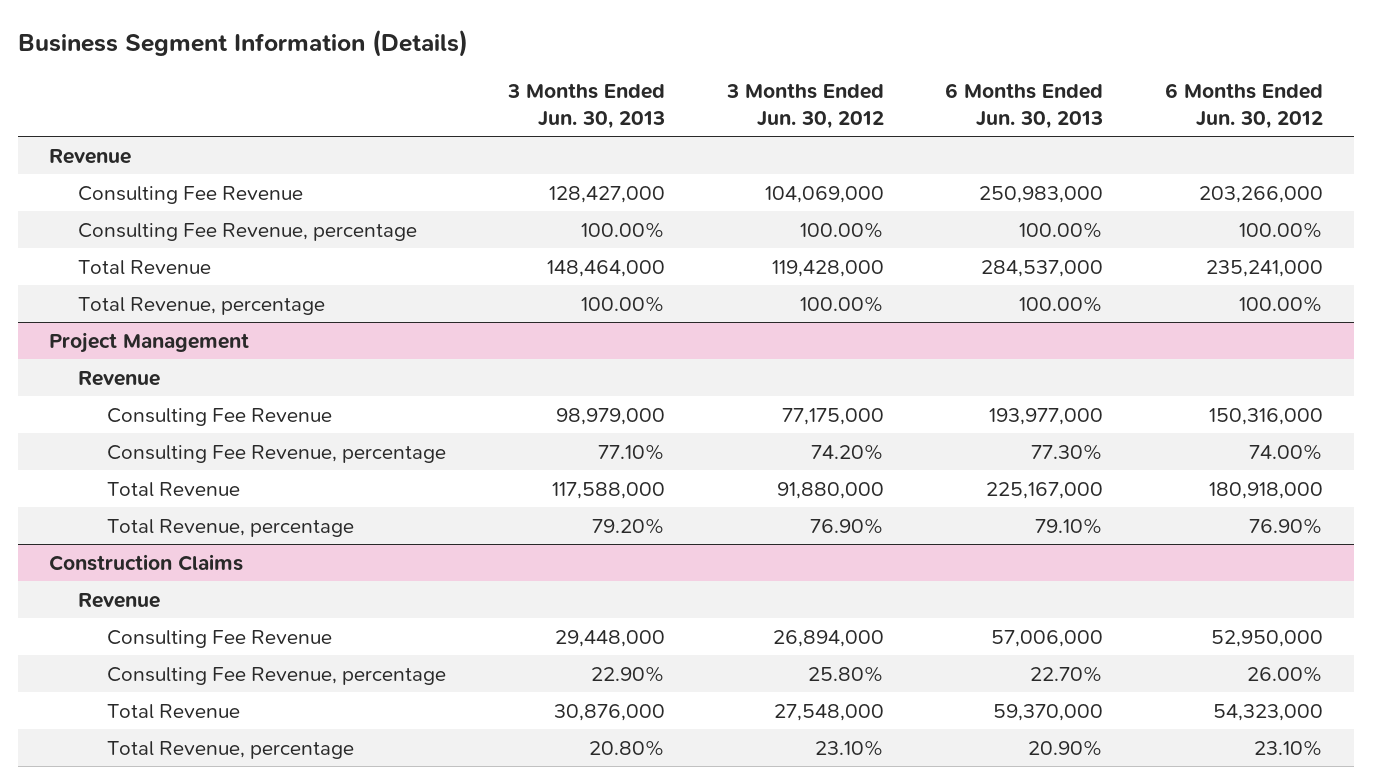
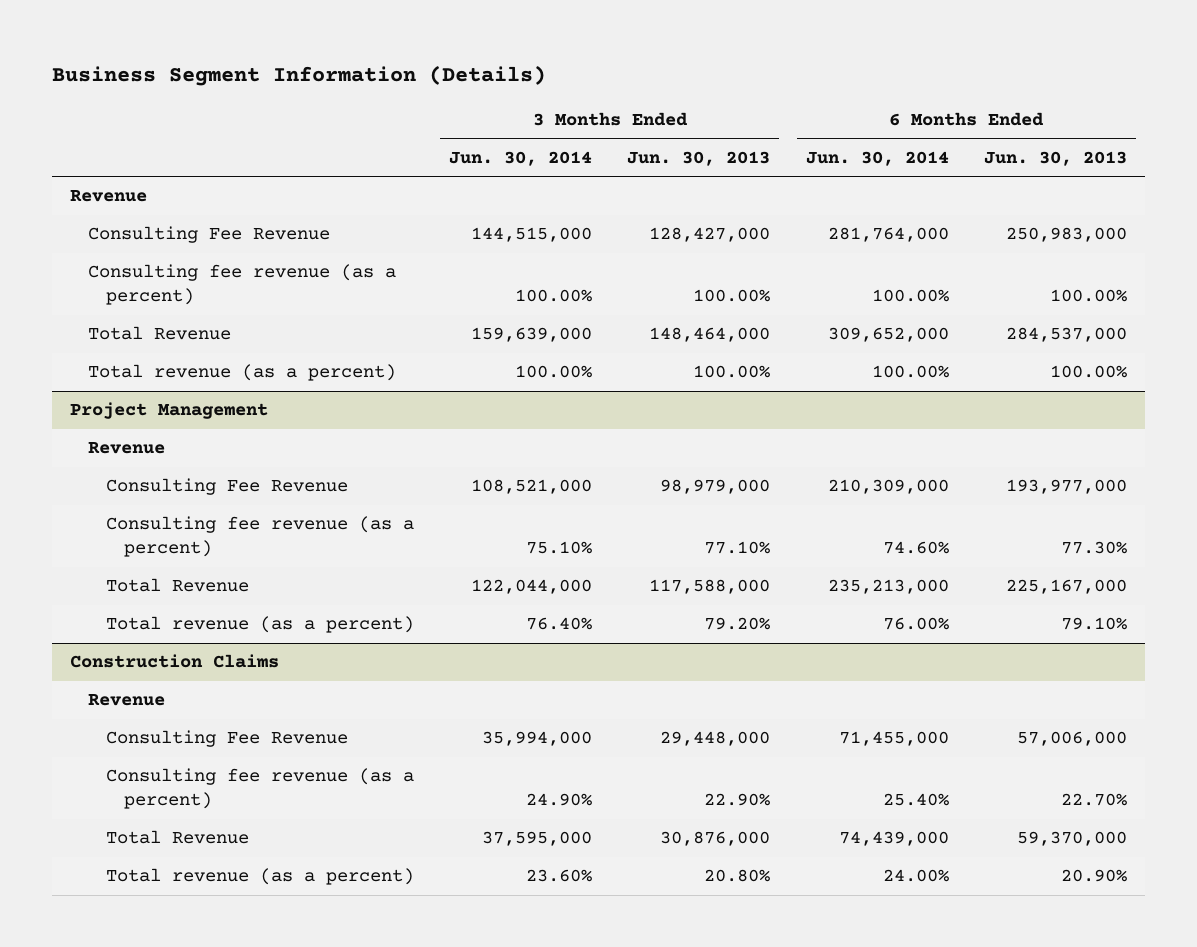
- | 3 Months Ended Jun. 30, 2013 | 3 Months Ended Jun. 30, 2012 | 6 Months Ended Jun. 30, 2013 | 6 Months Ended Jun. 30, 2012
+ | 3 Months Ended Jun. 30, 2014 | 3 Months Ended Jun. 30, 2013 | 6 Months Ended Jun. 30, 2014 | 6 Months Ended Jun. 30, 2013
- Consulting Fee Revenue, percentage | 100.00% | 100.00% | 100.00% | 100.00%
+ Consulting fee revenue (as a percent) | 100.00% | 100.00% | 100.00% | 100.00%
- Total Revenue, percentage | 100.00% | 100.00% | 100.00% | 100.00%
+ Total revenue (as a percent) | 100.00% | 100.00% | 100.00% | 100.00%
@ Project Management
- Consulting Fee Revenue, percentage | 77.10% | 74.20% | 77.30% | 74.00%
+ Consulting fee revenue (as a percent) | 75.10% | 77.10% | 74.60% | 77.30%
- Total Revenue, percentage | 79.20% | 76.90% | 79.10% | 76.90%
+ Total revenue (as a percent) | 76.40% | 79.20% | 76.00% | 79.10%
@ Construction Claims
- Consulting Fee Revenue, percentage | 22.90% | 25.80% | 22.70% | 26.00%
+ Consulting fee revenue (as a percent) | 24.90% | 22.90% | 25.40% | 22.70%
- Total Revenue, percentage | 20.80% | 23.10% | 20.90% | 23.10%
+ Total revenue (as a percent) | 23.60% | 20.80% | 24.00% | 20.90%

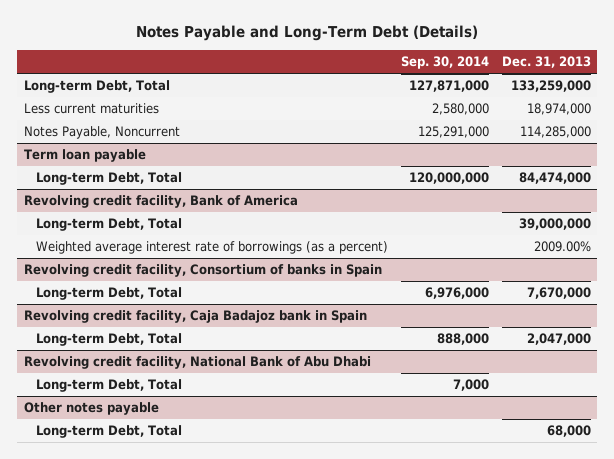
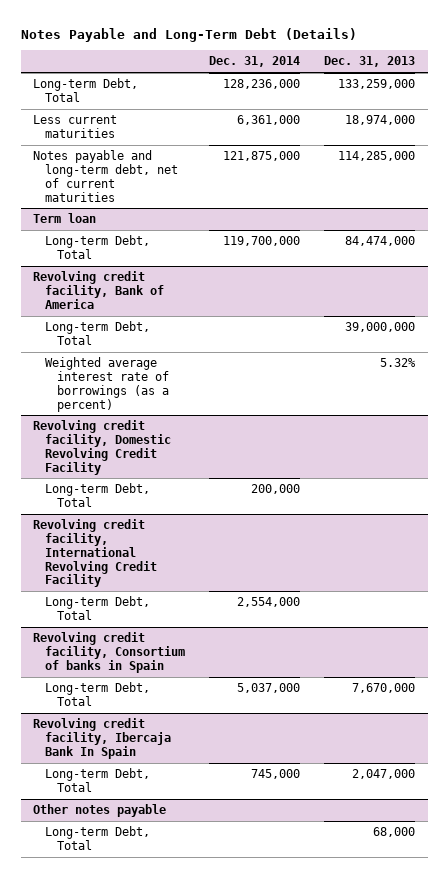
- | Sep. 30, 2014 | Dec. 31, 2013
+ | Dec. 31, 2014 | Dec. 31, 2013
- Notes Payable, Noncurrent | 125,291,000 | 114,285,000
- Term loan payable
+ Notes payable and long-term debt, net of current maturities | 121,875,000 | 114,285,000
+ Term loan
@ Revolving credit facility, Bank of America
- Weighted average interest rate of borrowings (as a percent) | | 2009.00%
+ Weighted average interest rate of borrowings (as a percent) | | 5.32%
+ Revolving credit facility, Domestic Revolving Credit Facility
+ Long-term Debt, Total | 200,000 |
+ Revolving credit facility, International Revolving Credit Facility
+ Long-term Debt, Total | 2,554,000 |
- Revolving credit facility, Caja Badajoz bank in Spain
+ Revolving credit facility, Ibercaja Bank In Spain
- Revolving credit facility, National Bank of Abu Dhabi
- Long-term Debt, Total | 7,000 |

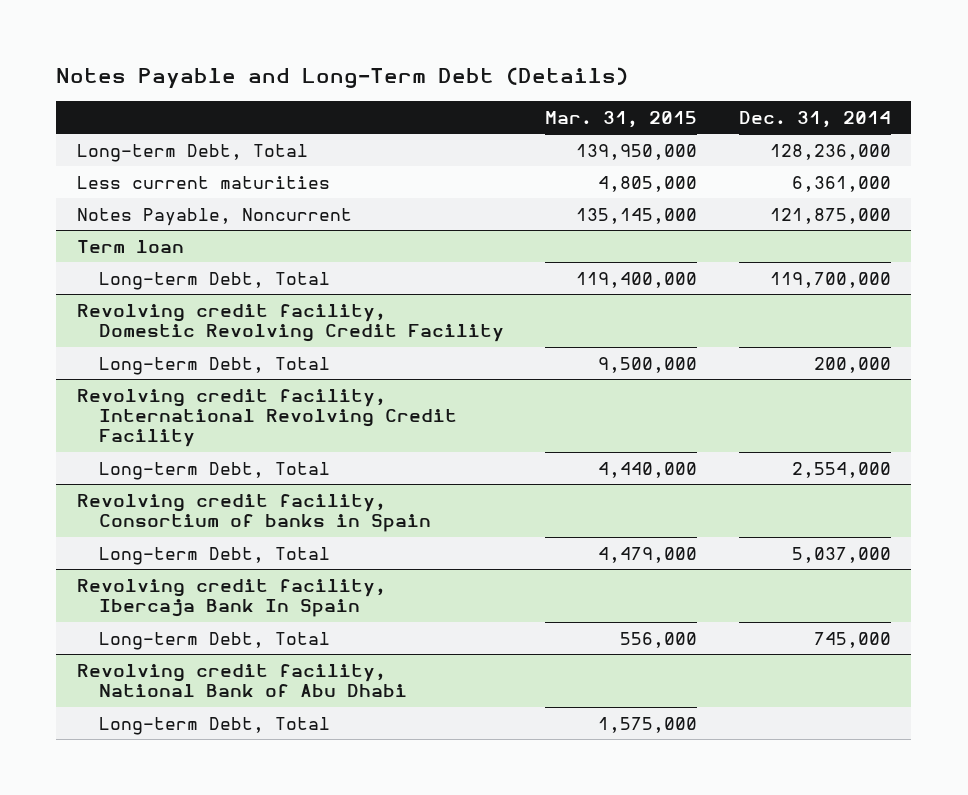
- | Dec. 31, 2014 | Dec. 31, 2013
+ | Mar. 31, 2015 | Dec. 31, 2014
- Notes payable and long-term debt, net of current maturities | 121,875,000 | 114,285,000
+ Notes Payable, Noncurrent | 135,145,000 | 121,875,000
- Revolving credit facility, Bank of America
- Long-term Debt, Total | | 39,000,000
- Weighted average interest rate of borrowings (as a percent) | | 5.32%
- Other notes payable
+ Revolving credit facility, National Bank of Abu Dhabi

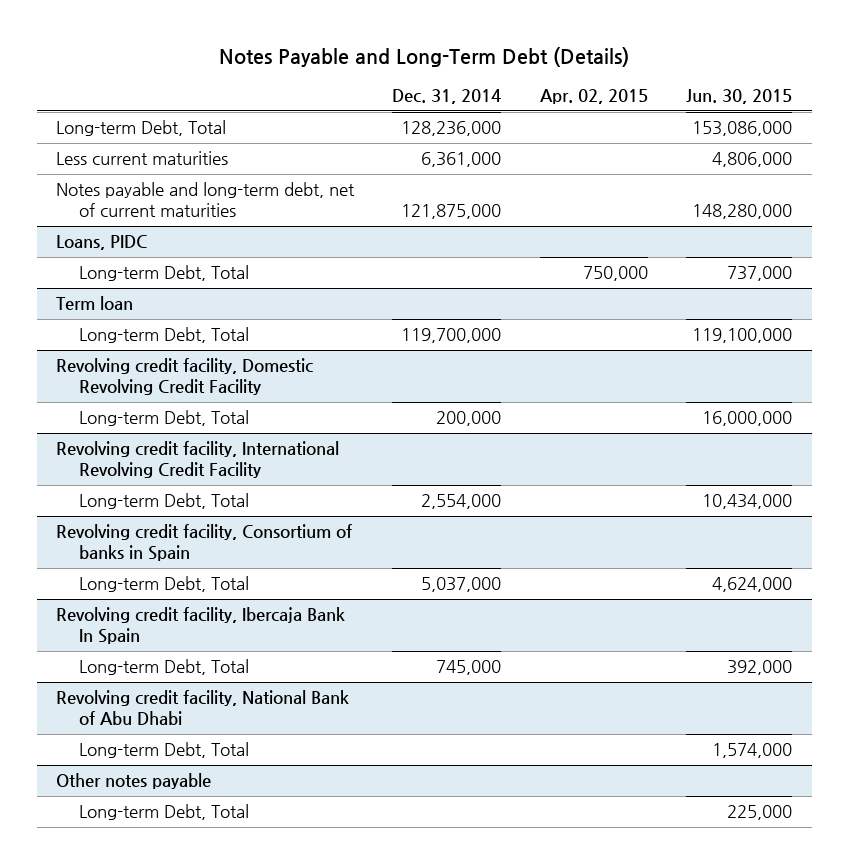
- | Mar. 31, 2015 | Dec. 31, 2014
+ | Dec. 31, 2014 | Apr. 02, 2015 | Jun. 30, 2015
- Notes Payable, Noncurrent | 135,145,000 | 121,875,000
+ Notes payable and long-term debt, net of current maturities | 121,875,000 | | 148,280,000
+ Loans, PIDC
+ Long-term Debt, Total | | 750,000 | 737,000
+ Other notes payable
+ Long-term Debt, Total | | | 225,000

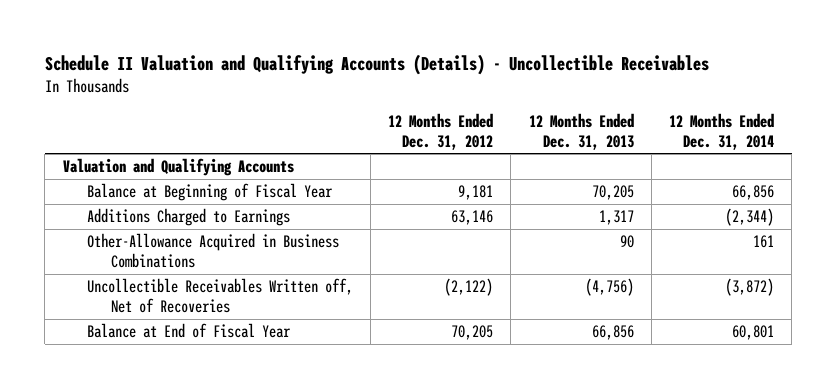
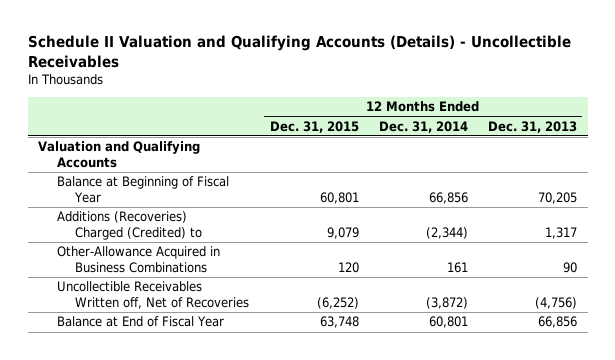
- | 12 Months Ended Dec. 31, 2012 | 12 Months Ended Dec. 31, 2013 | 12 Months Ended Dec. 31, 2014
+ | 12 Months Ended Dec. 31, 2015 | 12 Months Ended Dec. 31, 2014 | 12 Months Ended Dec. 31, 2013
- Additions Charged to Earnings | 63,146 | 1,317 | (2,344)
+ Additions (Recoveries) Charged (Credited) to | 9,079 | (2,344) | 1,317

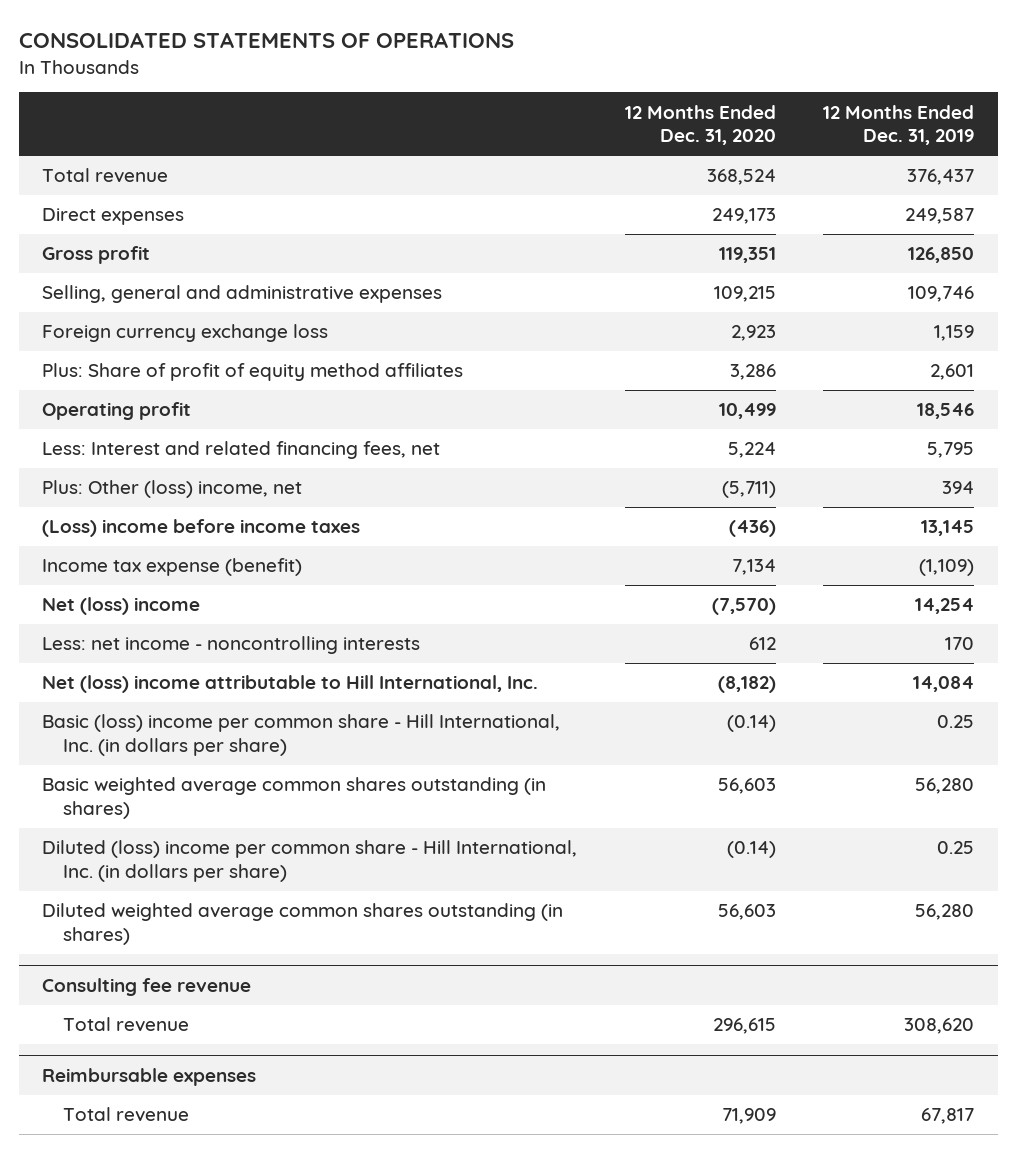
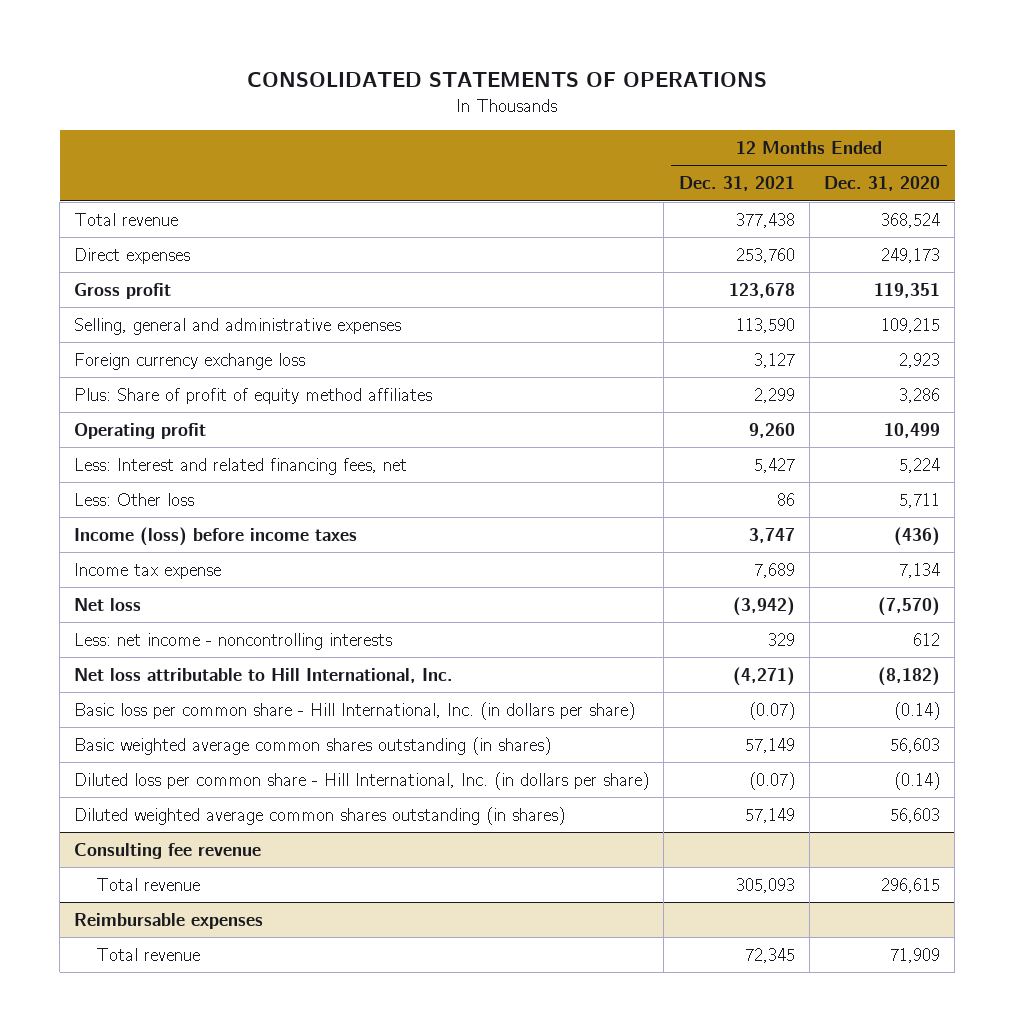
- | 12 Months Ended Dec. 31, 2020 | 12 Months Ended Dec. 31, 2019
+ | 12 Months Ended Dec. 31, 2021 | 12 Months Ended Dec. 31, 2020
- Plus: Other (loss) income, net | (5,711) | 394
- (Loss) income before income taxes | (436) | 13,145
- Income tax expense (benefit) | 7,134 | (1,109)
- Net (loss) income | (7,570) | 14,254
+ Less: Other loss | 86 | 5,711
+ Income (loss) before income taxes | 3,747 | (436)
+ Income tax expense | 7,689 | 7,134
+ Net loss | (3,942) | (7,570)
- Net (loss) income attributable to Hill International, Inc. | (8,182) | 14,084
- Basic (loss) income per common share - Hill International, Inc. (in dollars per share) | (0.14) | 0.25
+ Net loss attributable to Hill International, Inc. | (4,271) | (8,182)
+ Basic loss per common share - Hill International, Inc. (in dollars per share) | (0.07) | (0.14)
- Diluted (loss) income per common share - Hill International, Inc. (in dollars per share) | (0.14) | 0.25
+ Diluted loss per common share - Hill International, Inc. (in dollars per share) | (0.07) | (0.14)

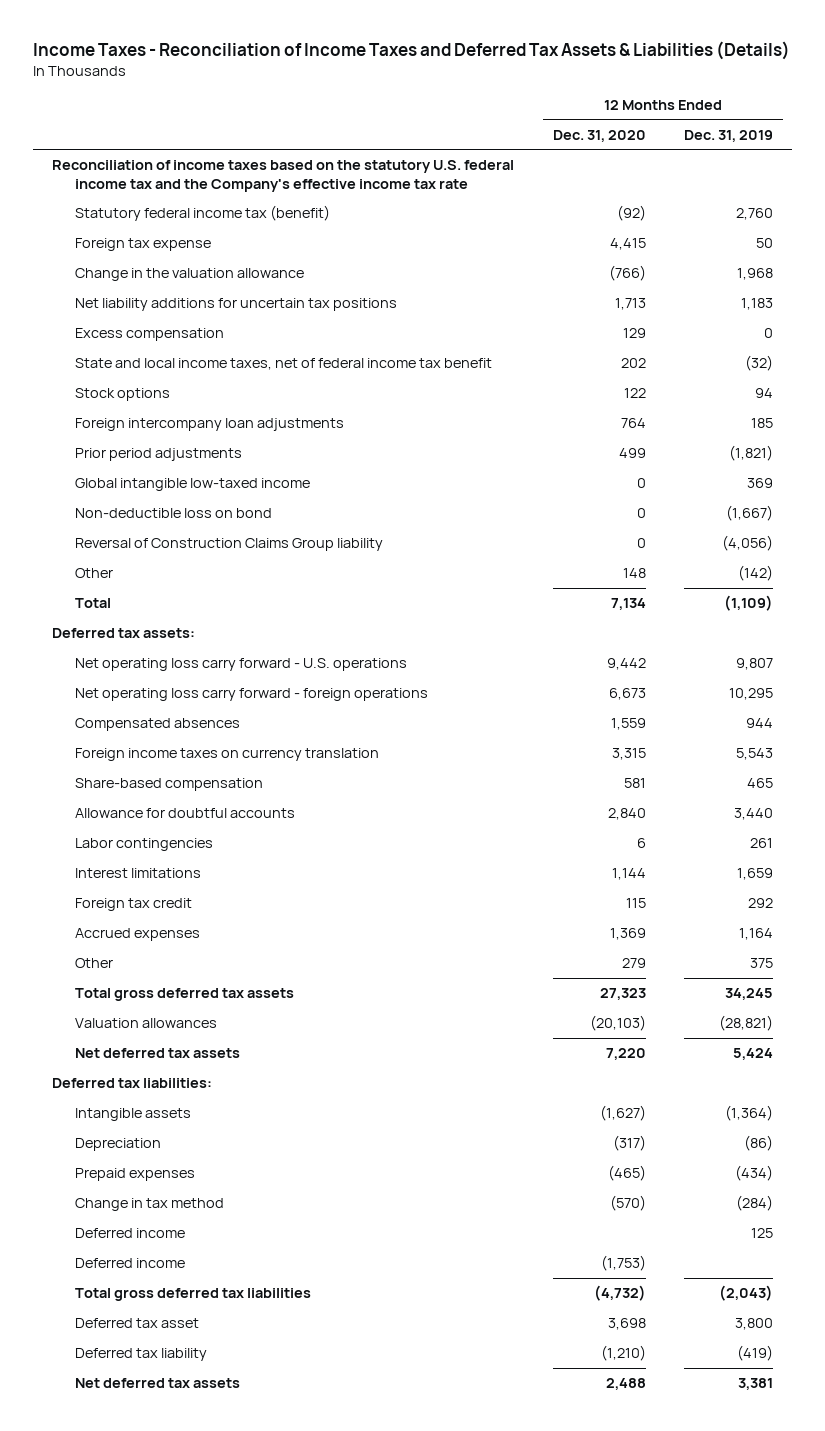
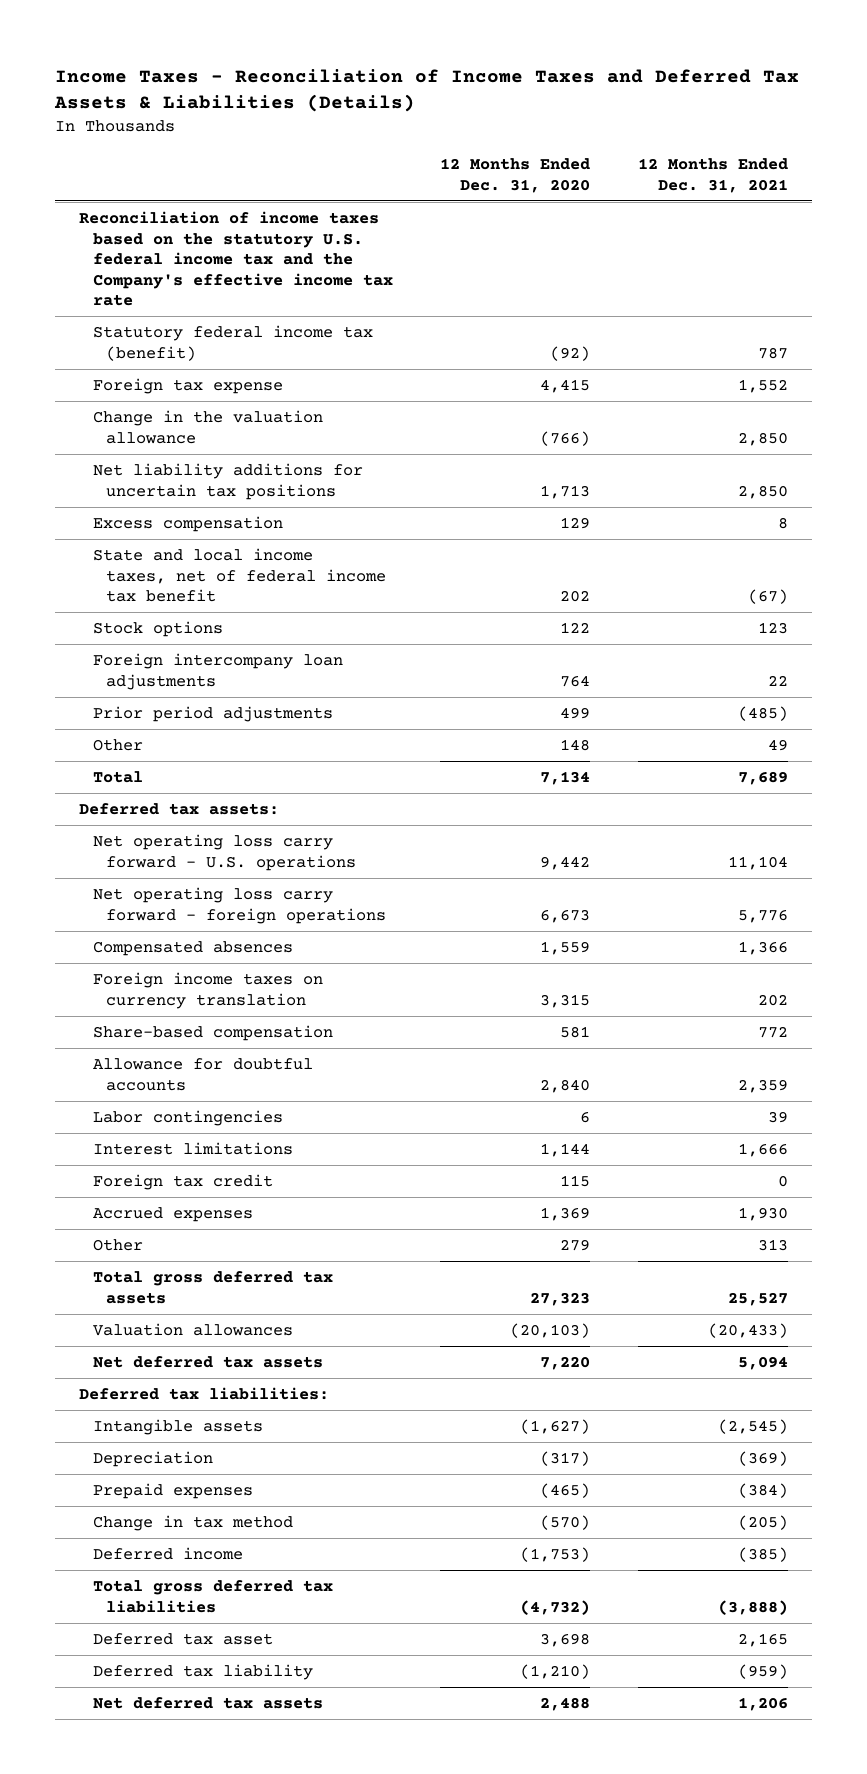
- | 12 Months Ended Dec. 31, 2020 | 12 Months Ended Dec. 31, 2019
+ | 12 Months Ended Dec. 31, 2020 | 12 Months Ended Dec. 31, 2021
- Global intangible low-taxed income | 0 | 369
- Non-deductible loss on bond | 0 | (1,667)
- Reversal of Construction Claims Group liability | 0 | (4,056)
- Deferred income | | 125

